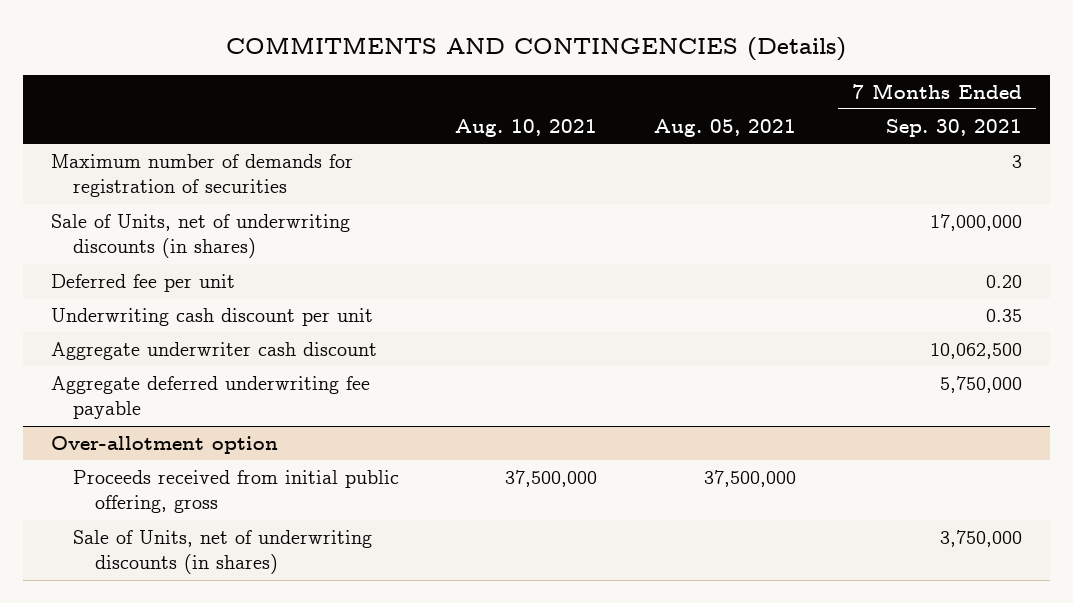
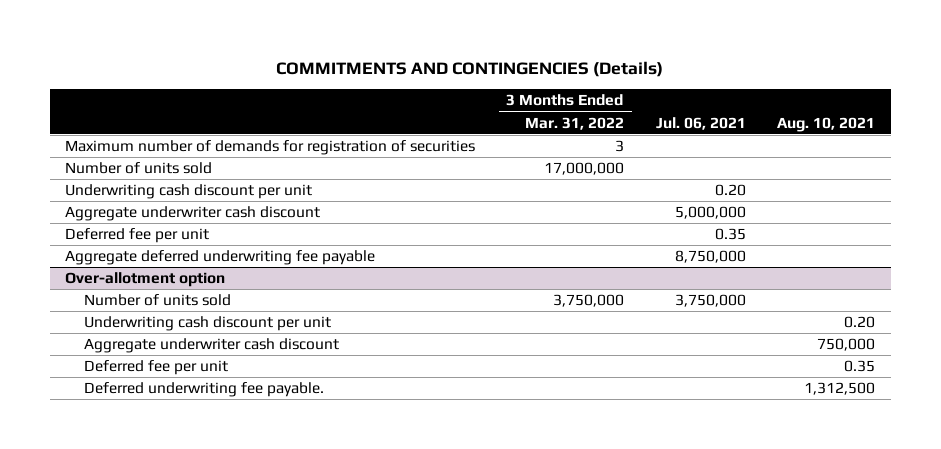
- | Aug. 10, 2021 | Aug. 05, 2021 | 7 Months Ended Sep. 30, 2021
+ | 3 Months Ended Mar. 31, 2022 | Jul. 06, 2021 | Aug. 10, 2021
- Sale of Units, net of underwriting discounts (in shares) | | | 17,000,000
+ Number of units sold | 17,000,000 | |
moved down: Deferred fee per unit | | 0.35 |
@ Over-allotment option
- Proceeds received from initial public offering, gross | 37,500,000 | 37,500,000 |
- Sale of Units, net of underwriting discounts (in shares) | | | 3,750,000
+ Number of units sold | 3,750,000 | 3,750,000 |
+ Underwriting cash discount per unit | | | 0.20
+ Aggregate underwriter cash discount | | | 750,000
+ Deferred fee per unit | | | 0.35
+ Deferred underwriting fee payable. | | | 1,312,500

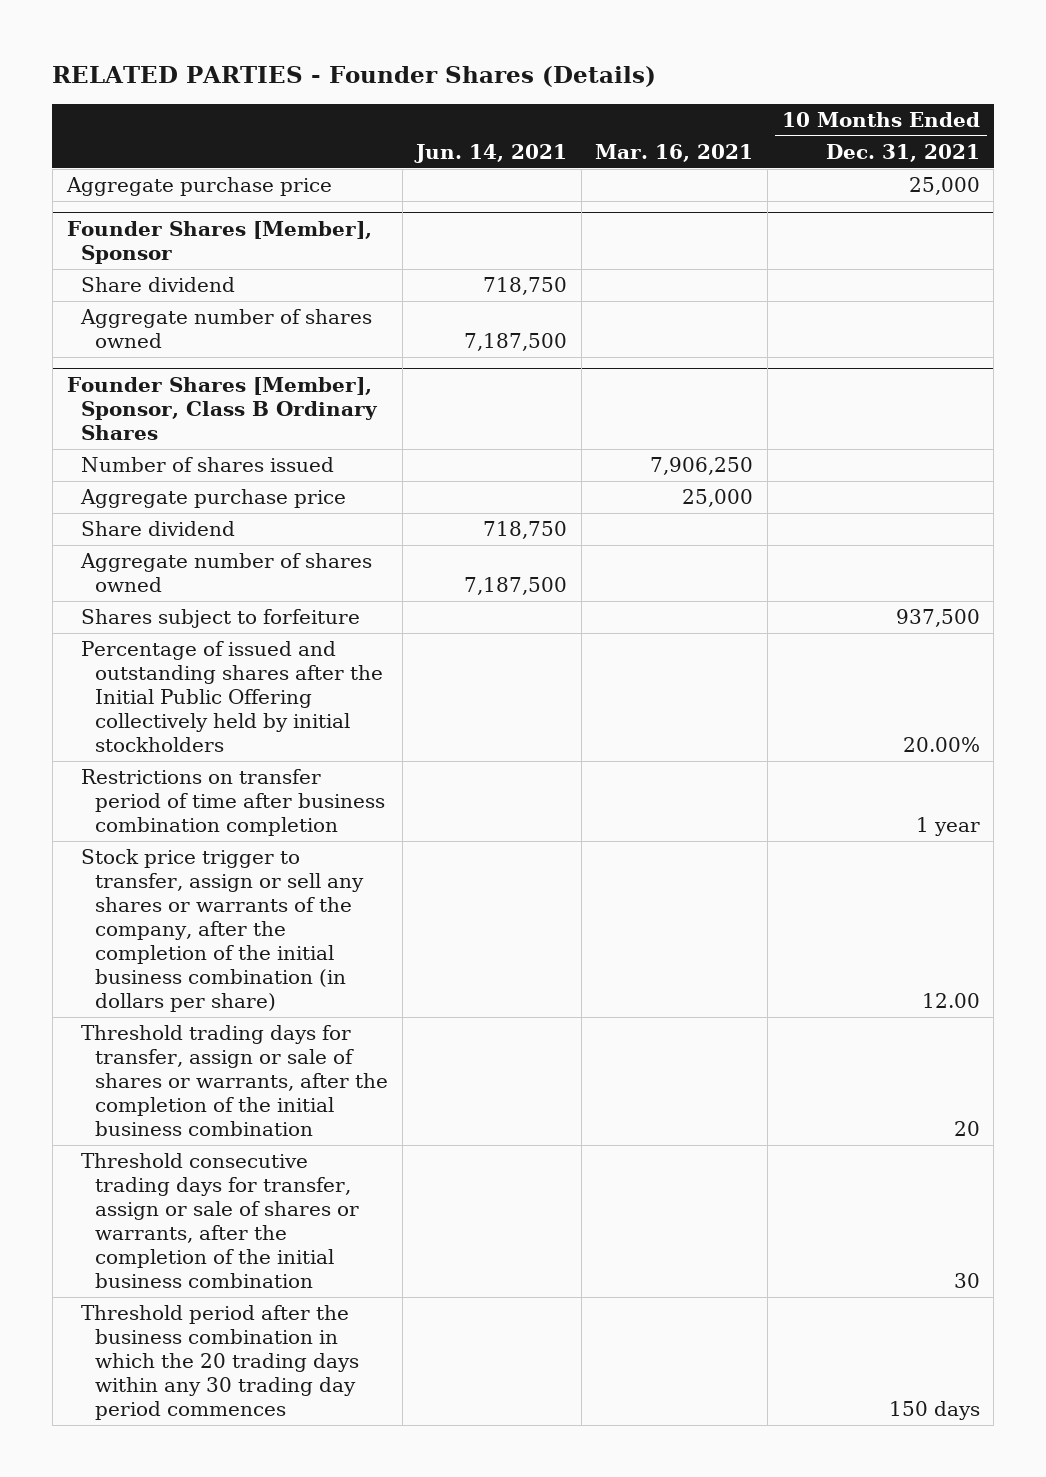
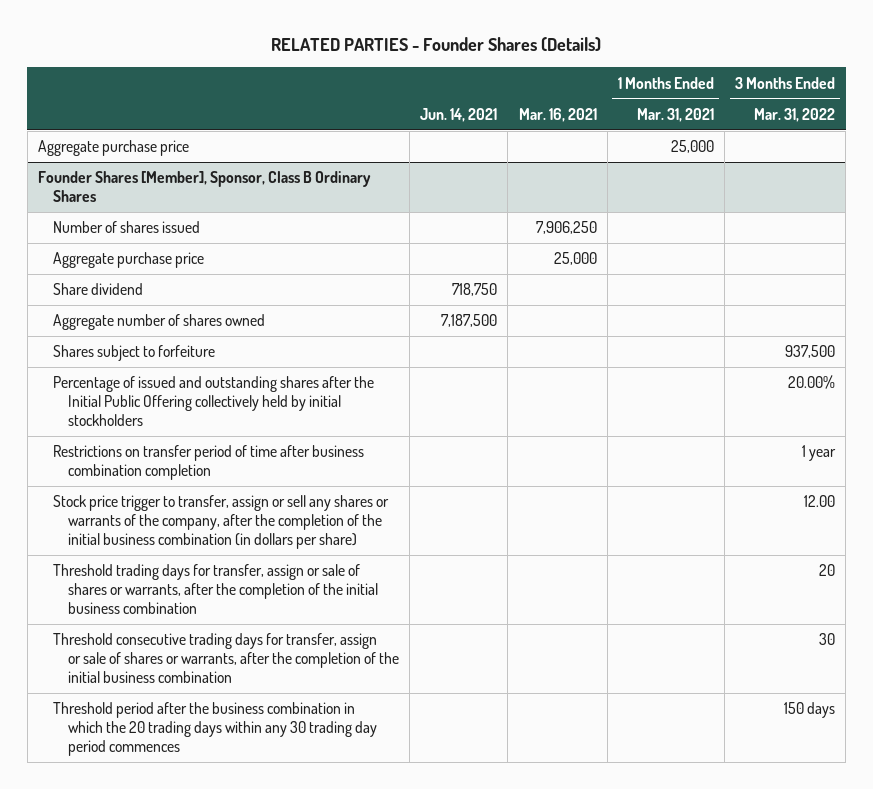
- | Jun. 14, 2021 | Mar. 16, 2021 | 10 Months Ended Dec. 31, 2021
+ | Jun. 14, 2021 | Mar. 16, 2021 | 1 Months Ended Mar. 31, 2021 | 3 Months Ended Mar. 31, 2022
- Founder Shares [Member], Sponsor
- Share dividend | 718,750 | |
- Aggregate number of shares owned | 7,187,500 | |

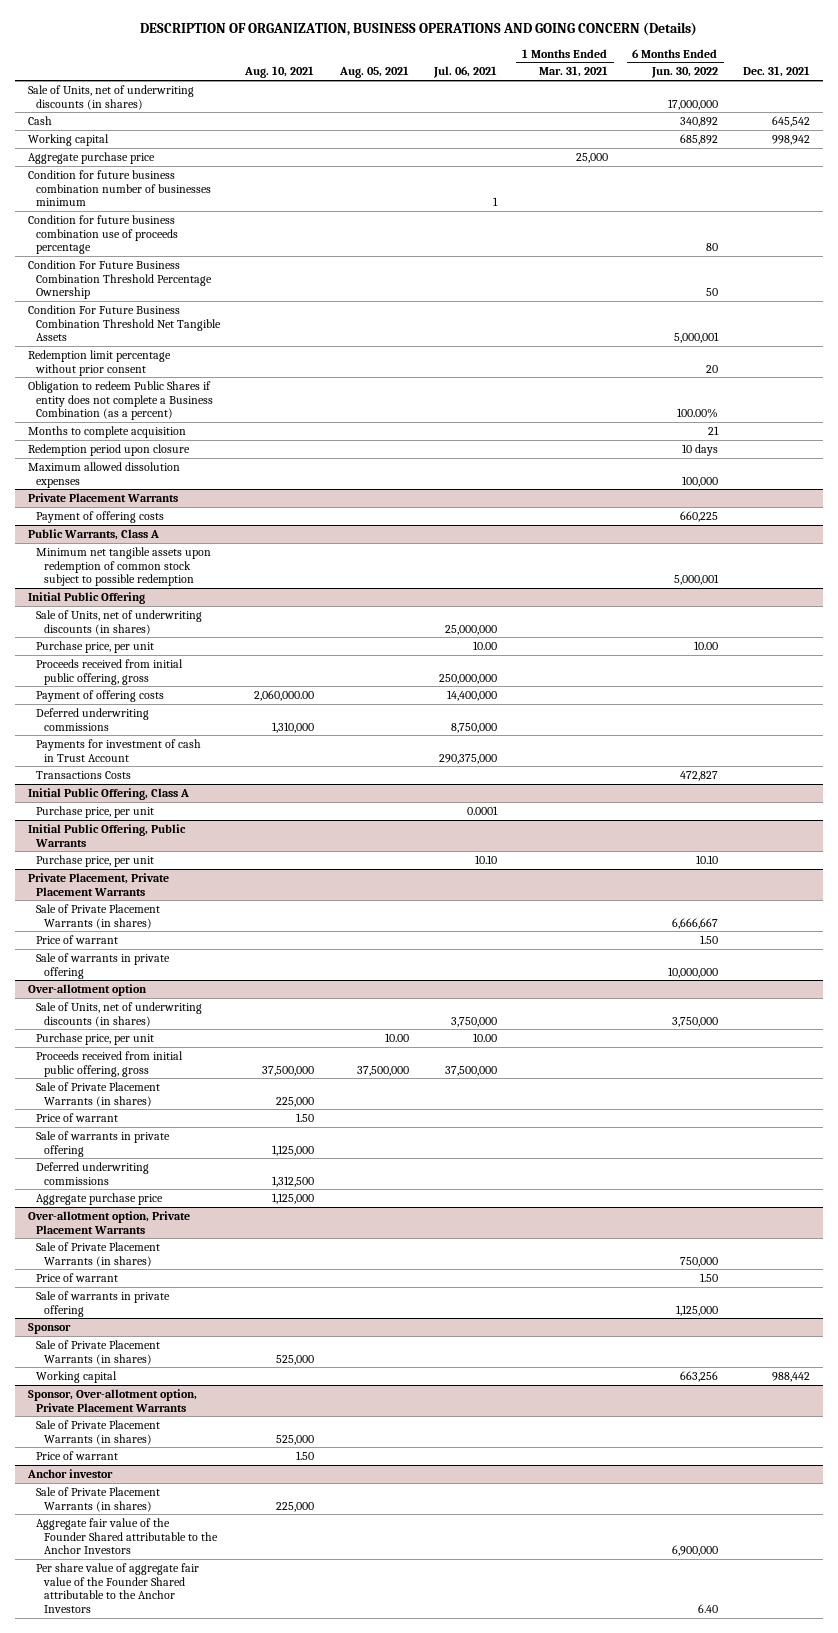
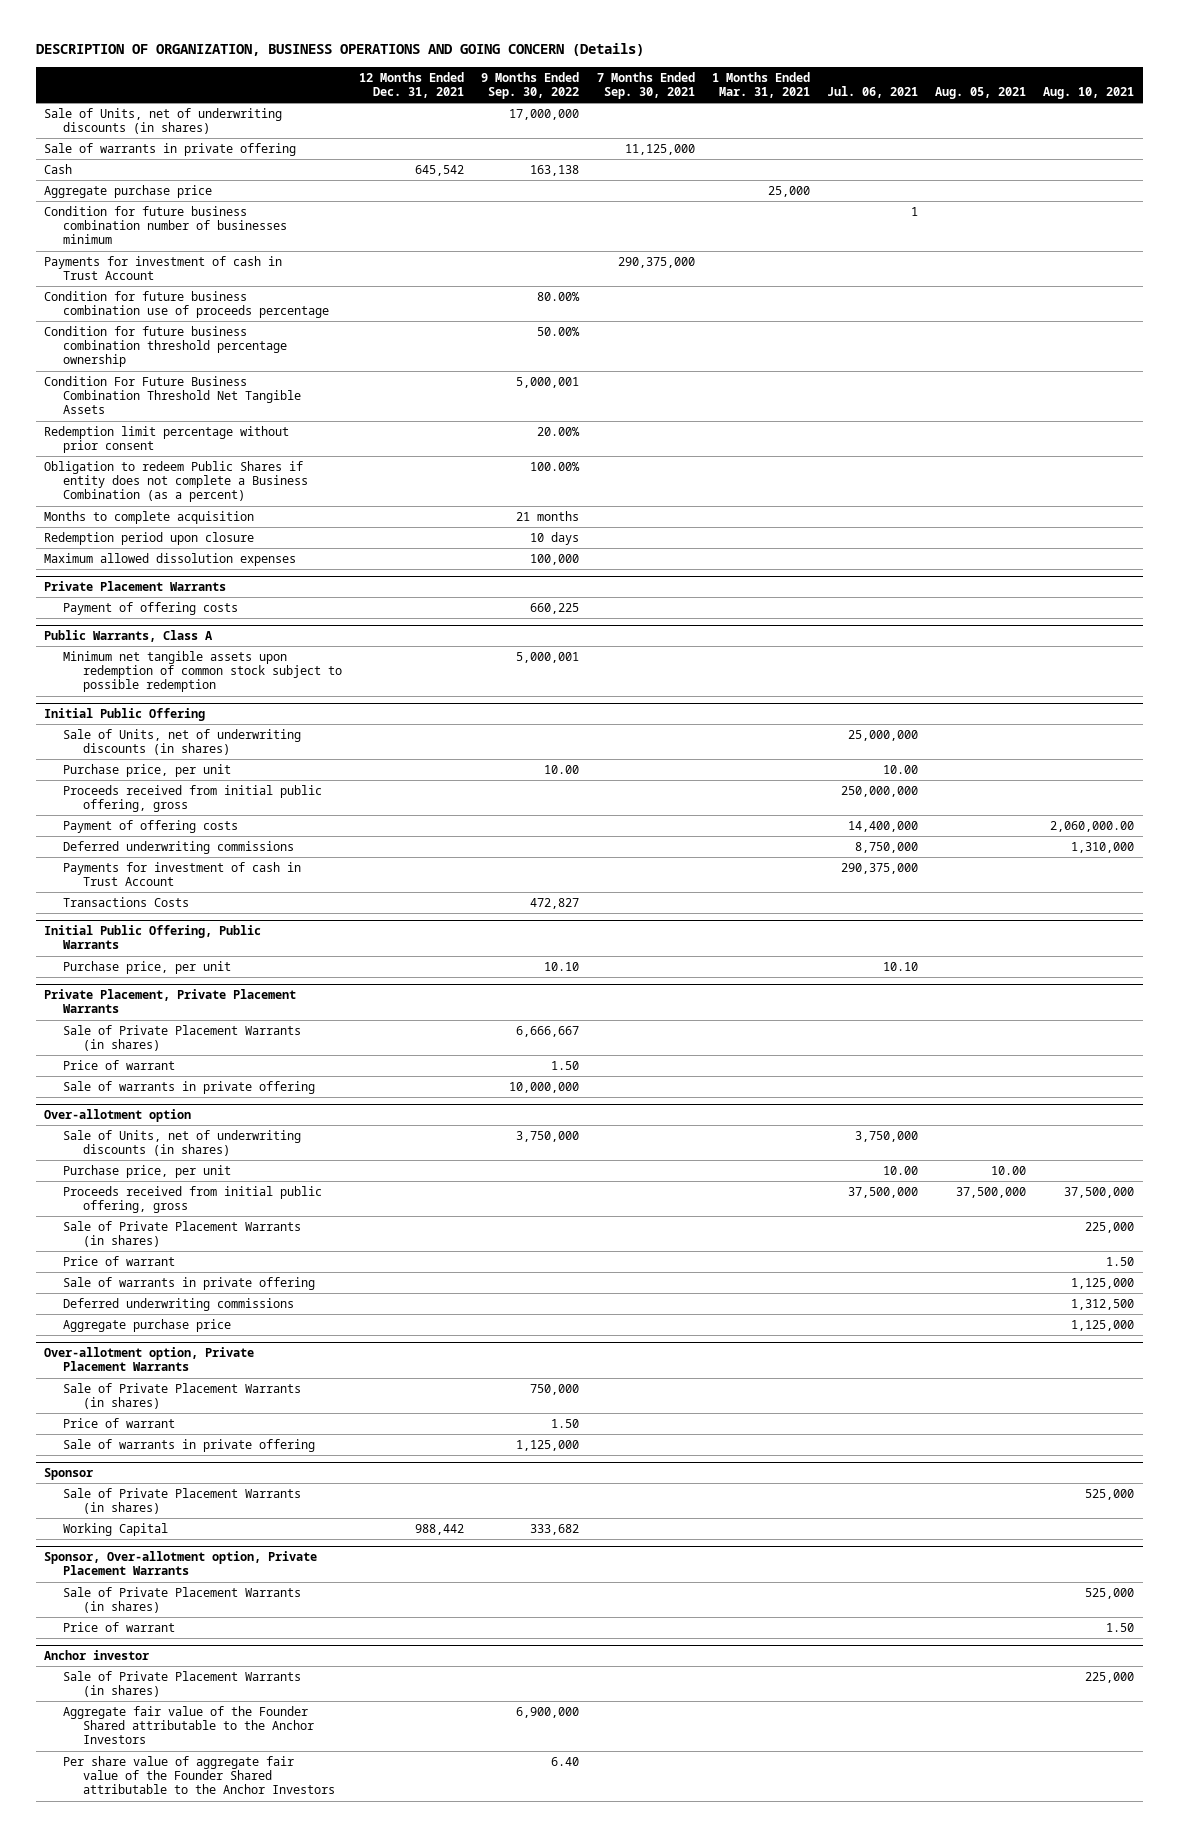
- | Aug. 10, 2021 | Aug. 05, 2021 | Jul. 06, 2021 | 1 Months Ended Mar. 31, 2021 | 6 Months Ended Jun. 30, 2022 | Dec. 31, 2021
+ | 12 Months Ended Dec. 31, 2021 | 9 Months Ended Sep. 30, 2022 | 7 Months Ended Sep. 30, 2021 | 1 Months Ended Mar. 31, 2021 | Jul. 06, 2021 | Aug. 05, 2021 | Aug. 10, 2021
+ Sale of warrants in private offering | | | 11,125,000 | | | |
- Working capital | | | | | 685,892 | 998,942
+ Payments for investment of cash in Trust Account | | | 290,375,000 | | | |
- Condition For Future Business Combination Threshold Percentage Ownership | | | | | 50 |
+ Condition for future business combination threshold percentage ownership | | 50.00% | | | | |
- Initial Public Offering, Class A
- Purchase price, per unit | | | 0.0001 | | |
@ Sponsor
- Working capital | | | | | 663,256 | 988,442
+ Working Capital | 988,442 | 333,682 | | | | |

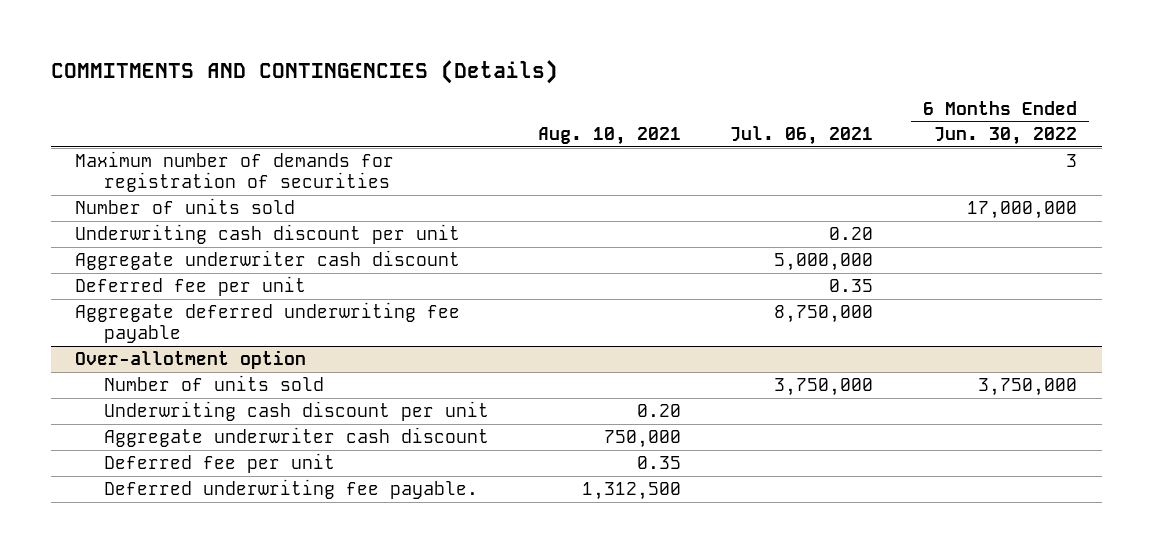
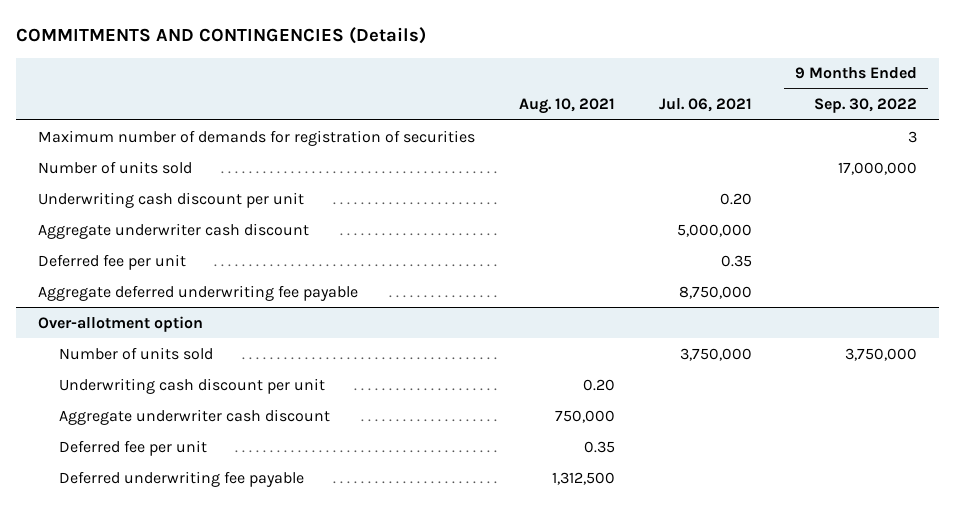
- | Aug. 10, 2021 | Jul. 06, 2021 | 6 Months Ended Jun. 30, 2022
+ | Aug. 10, 2021 | Jul. 06, 2021 | 9 Months Ended Sep. 30, 2022
@ Over-allotment option
- Deferred underwriting fee payable. | 1,312,500 | |
+ Deferred underwriting fee payable | 1,312,500 | |

